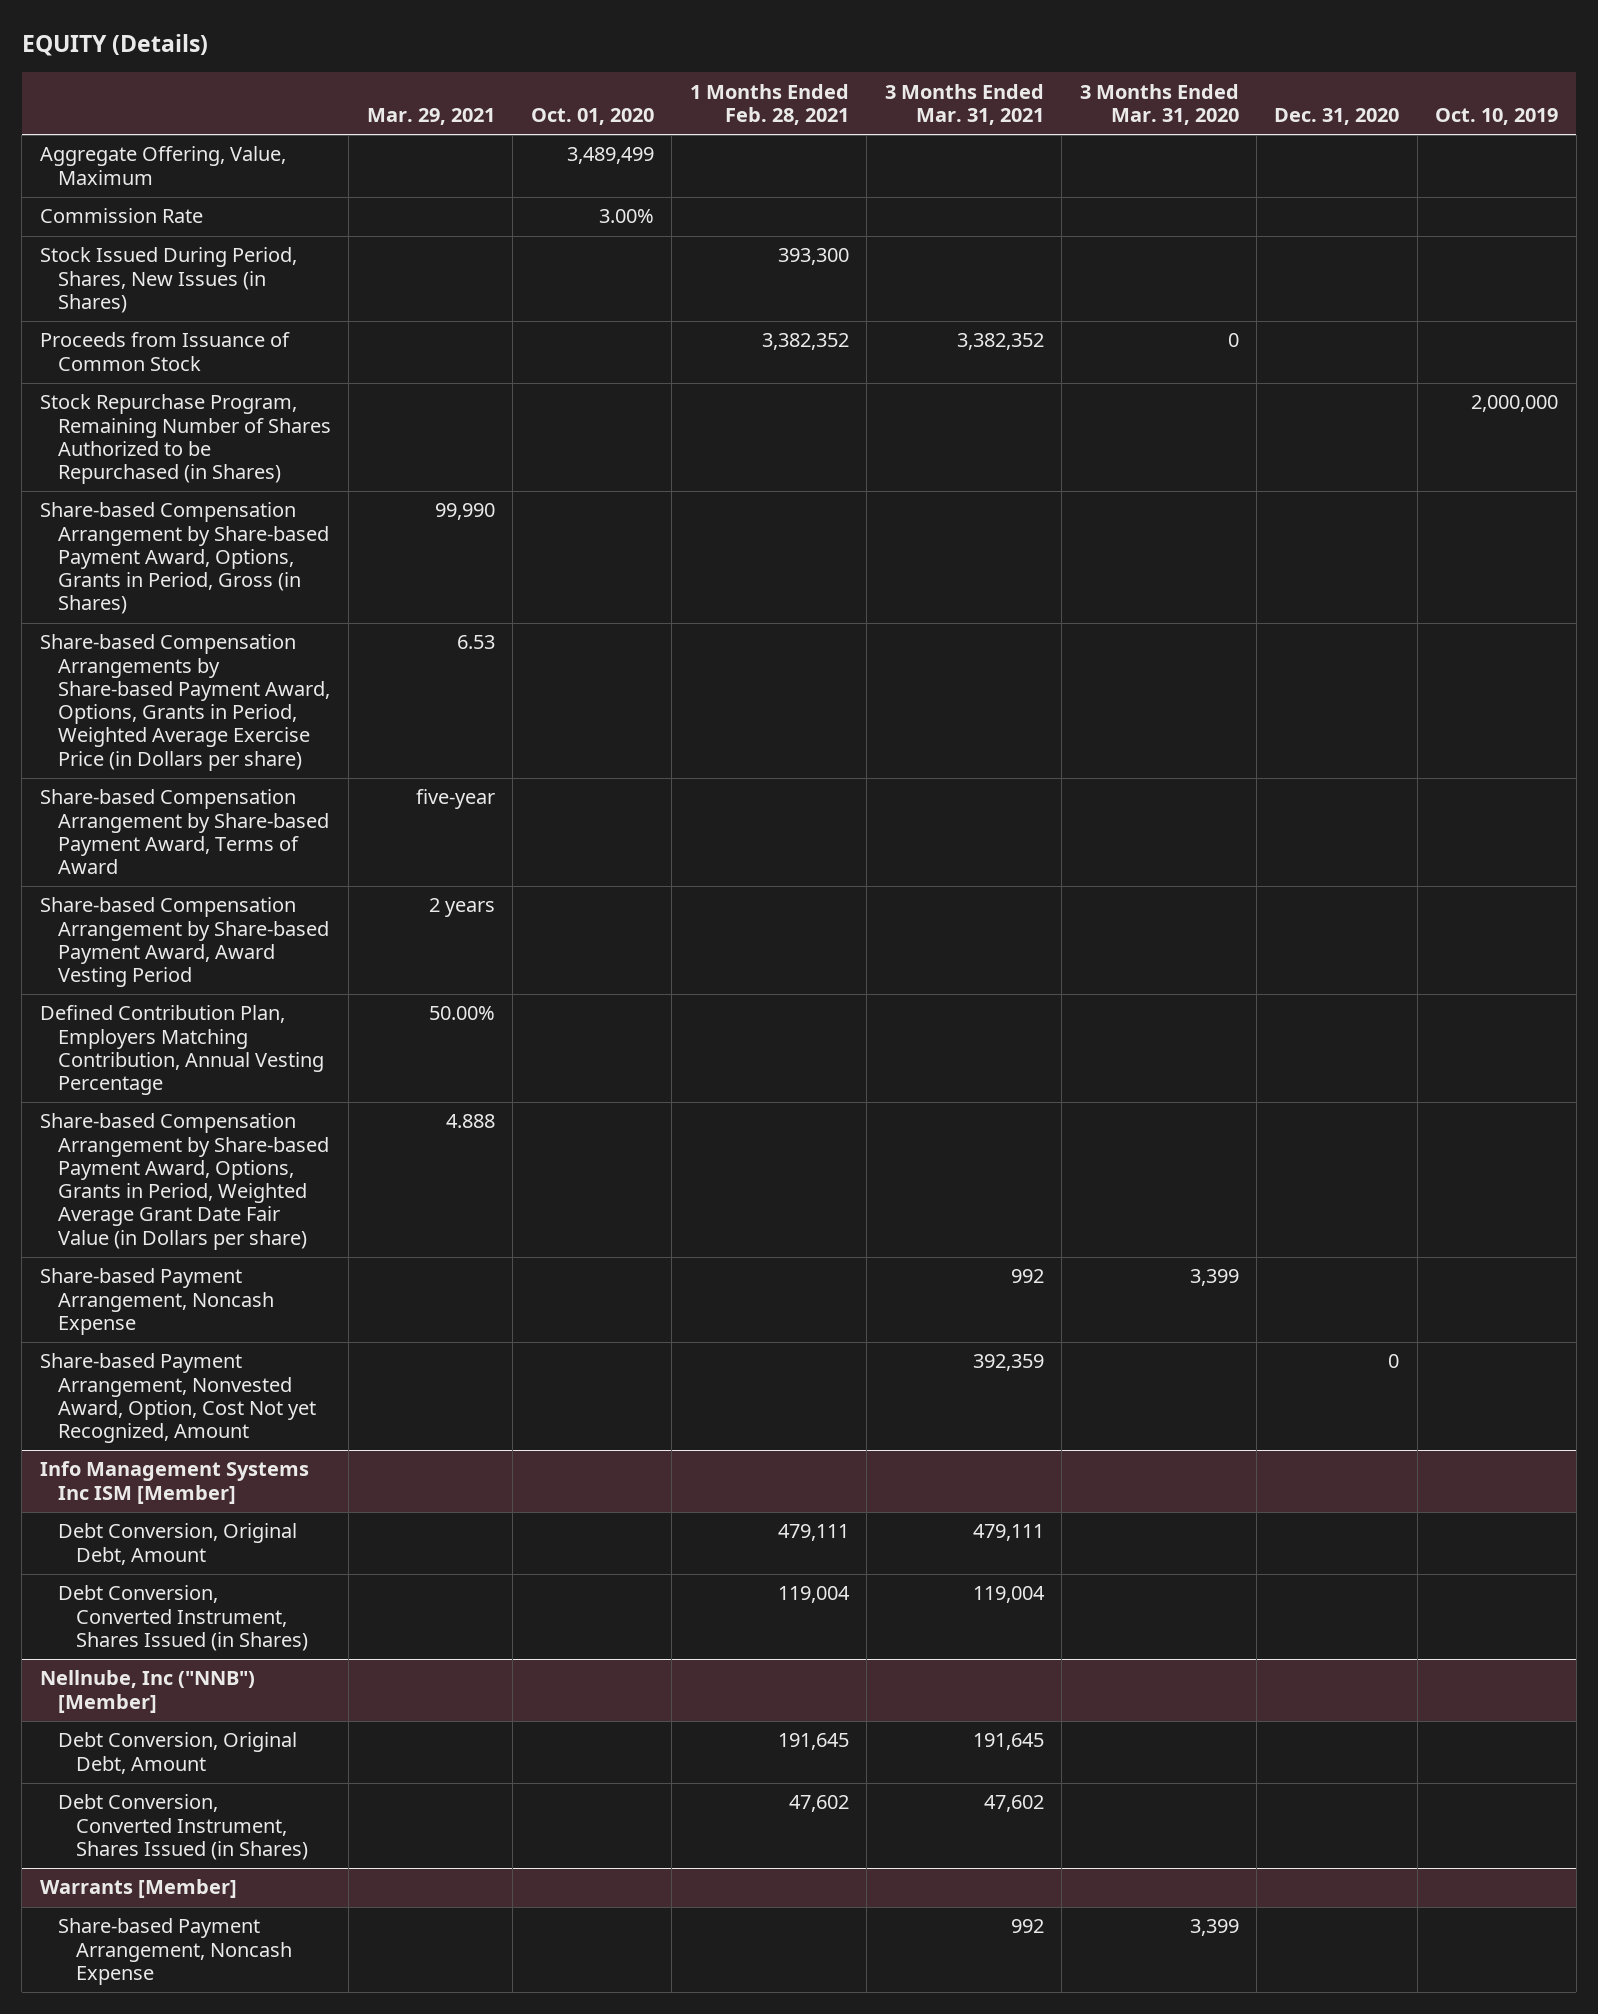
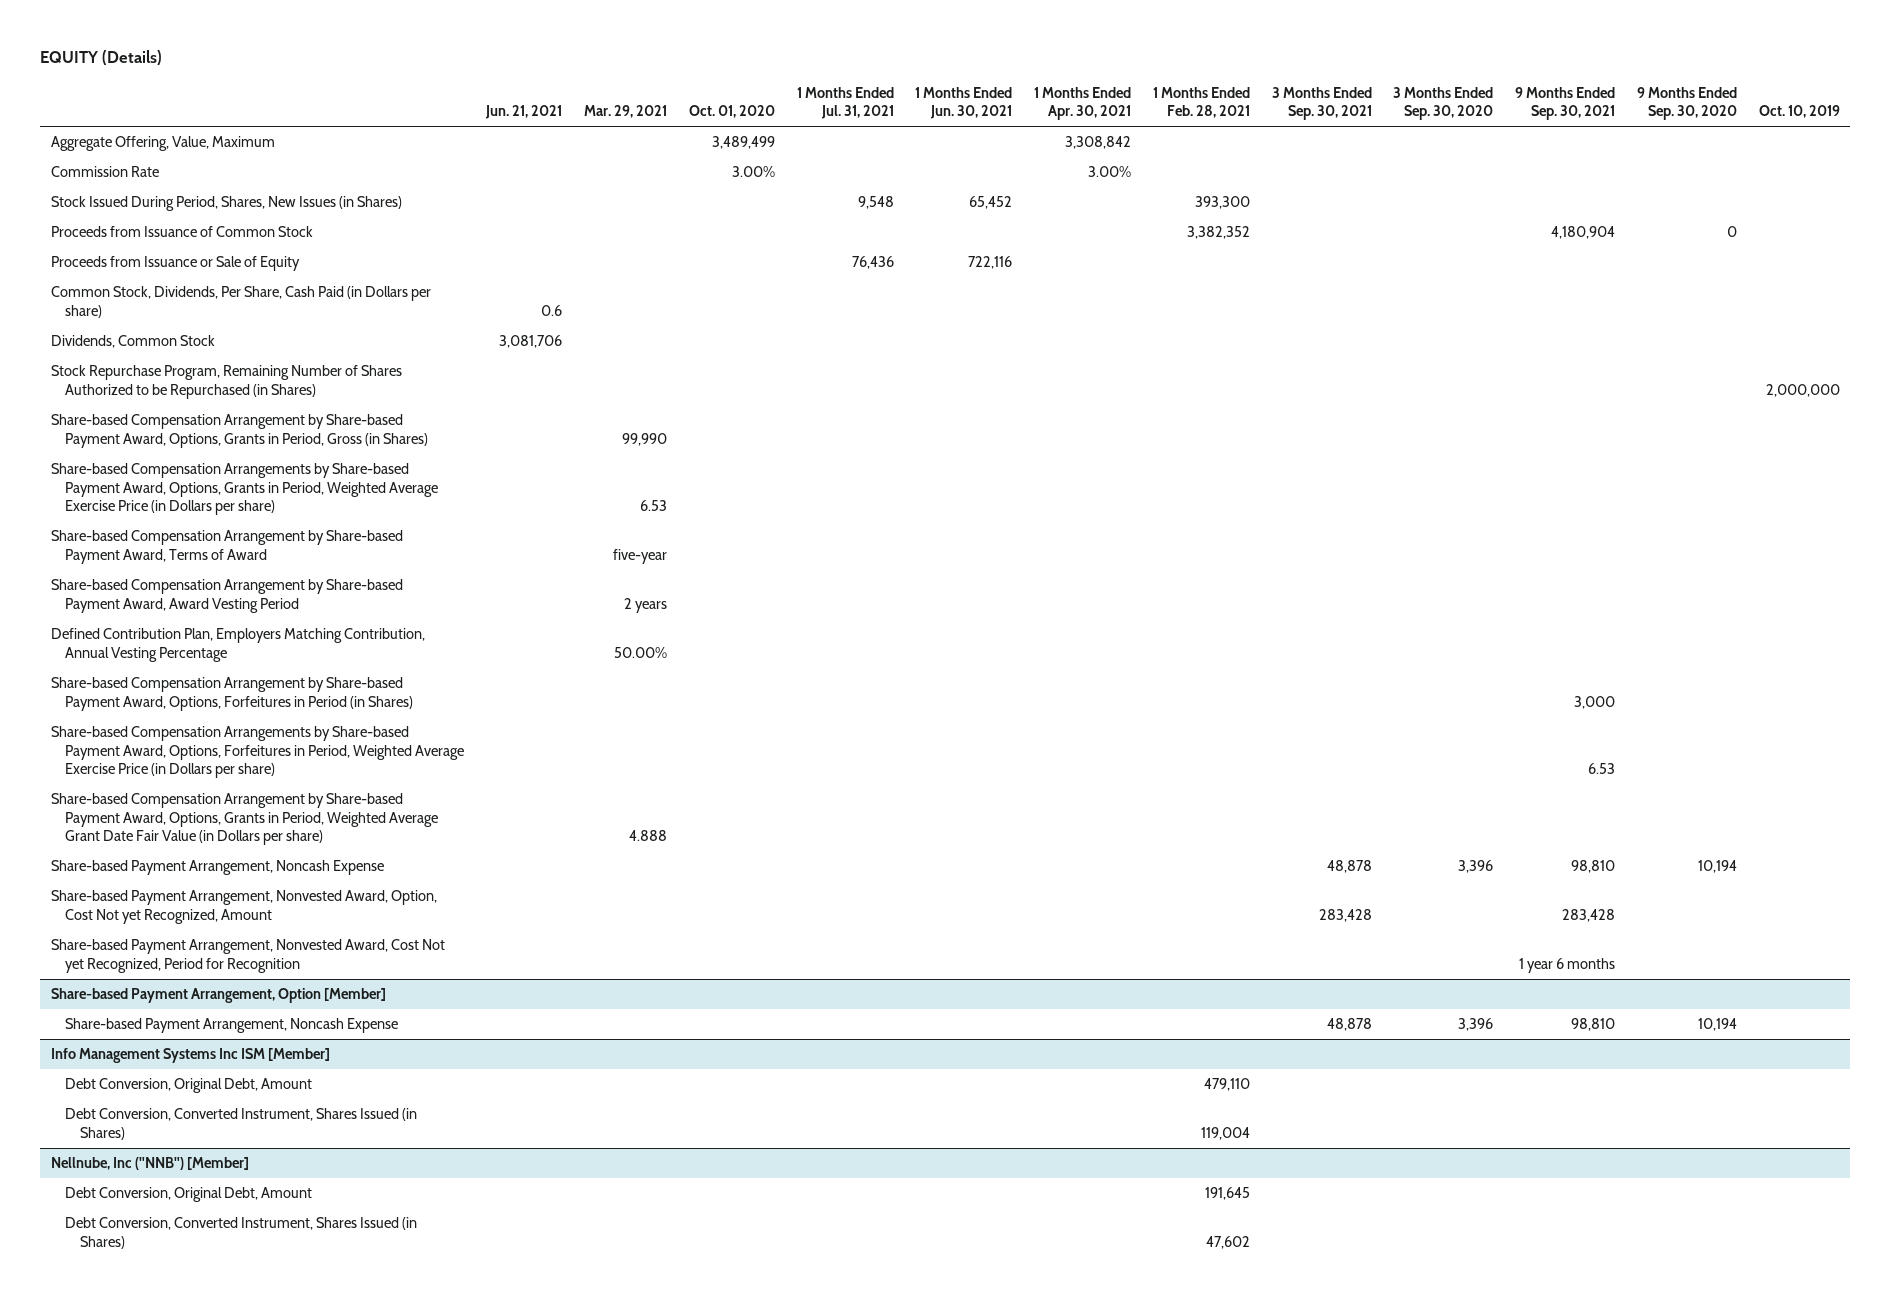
- | Mar. 29, 2021 | Oct. 01, 2020 | 1 Months Ended Feb. 28, 2021 | 3 Months Ended Mar. 31, 2021 | 3 Months Ended Mar. 31, 2020 | Dec. 31, 2020 | Oct. 10, 2019
+ | Jun. 21, 2021 | Mar. 29, 2021 | Oct. 01, 2020 | 1 Months Ended Jul. 31, 2021 | 1 Months Ended Jun. 30, 2021 | 1 Months Ended Apr. 30, 2021 | 1 Months Ended Feb. 28, 2021 | 3 Months Ended Sep. 30, 2021 | 3 Months Ended Sep. 30, 2020 | 9 Months Ended Sep. 30, 2021 | 9 Months Ended Sep. 30, 2020 | Oct. 10, 2019
+ Proceeds from Issuance or Sale of Equity | | | | 76,436 | 722,116 | | | | | | |
+ Common Stock, Dividends, Per Share, Cash Paid (in Dollars per share) | 0.6 | | | | | | | | | | |
+ Dividends, Common Stock | 3,081,706 | | | | | | | | | | |
+ Share-based Compensation Arrangement by Share-based Payment Award, Options, Forfeitures in Period (in Shares) | | | | | | | | | | 3,000 | |
+ Share-based Compensation Arrangements by Share-based Payment Award, Options, Forfeitures in Period, Weighted Average Exercise Price (in Dollars per share) | | | | | | | | | | 6.53 | |
+ Share-based Payment Arrangement, Nonvested Award, Cost Not yet Recognized, Period for Recognition | | | | | | | | | | 1 year 6 months | |
+ Share-based Payment Arrangement, Option [Member]
+ Share-based Payment Arrangement, Noncash Expense | | | | | | | | 48,878 | 3,396 | 98,810 | 10,194 |
@ Info Management Systems Inc ISM [Member]
- Debt Conversion, Original Debt, Amount | | | 479,111 | 479,111 | | |
+ Debt Conversion, Original Debt, Amount | | | | | | | 479,110 | | | | |
- Warrants [Member]
- Share-based Payment Arrangement, Noncash Expense | | | | 992 | 3,399 | |

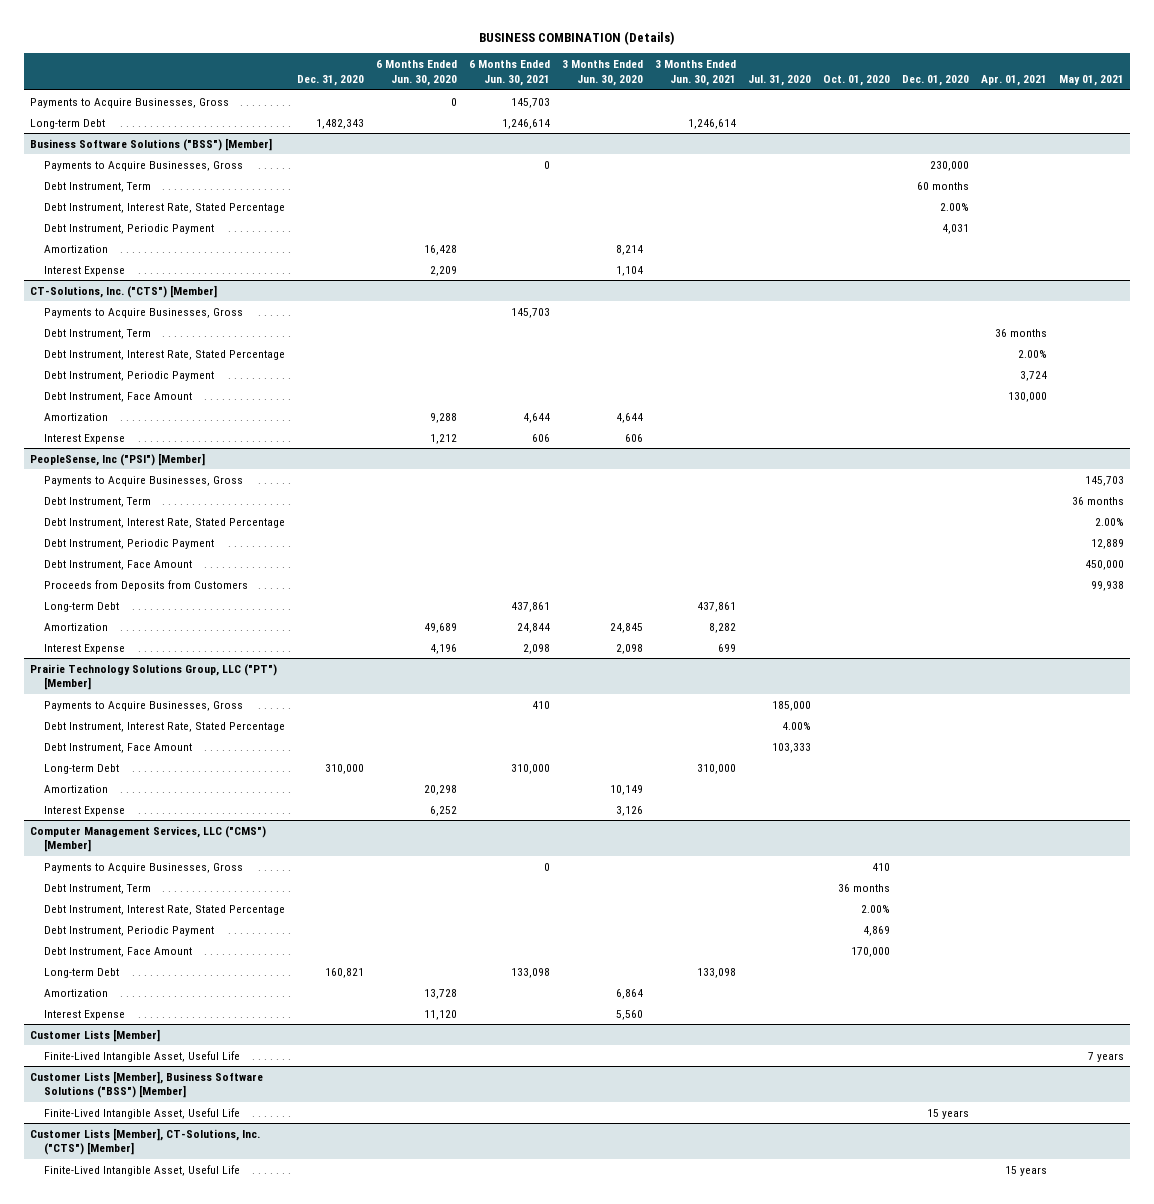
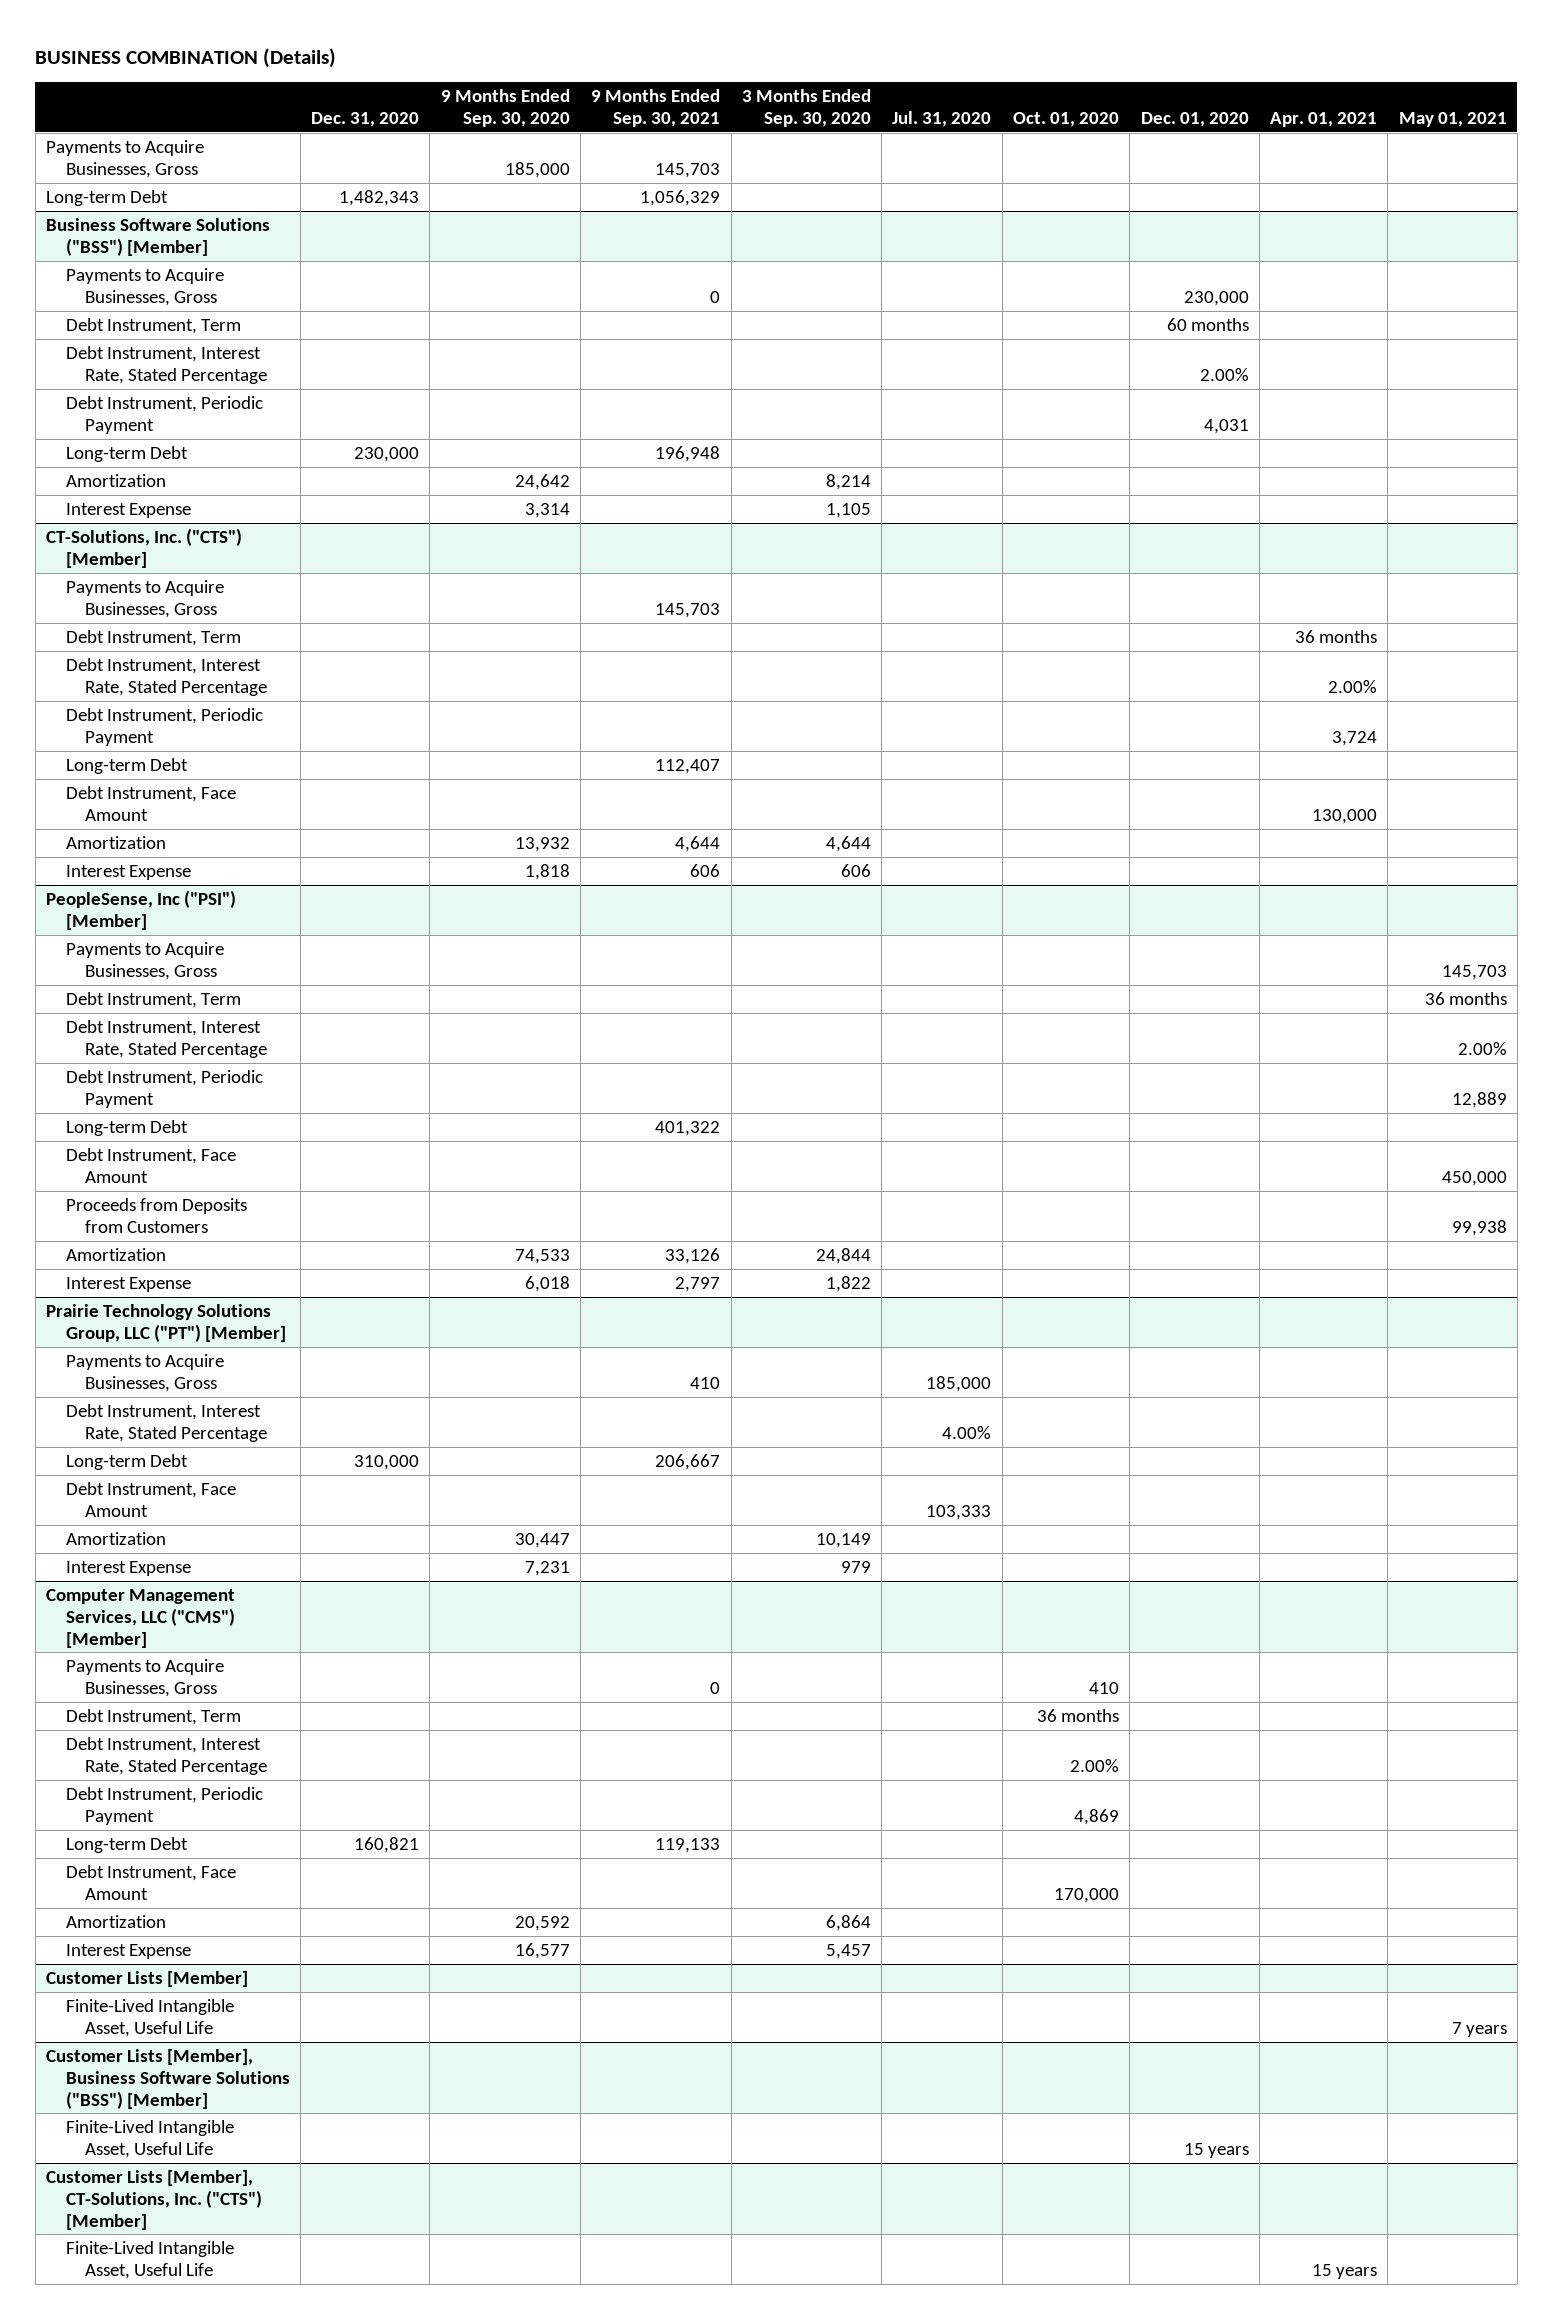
- | Dec. 31, 2020 | 6 Months Ended Jun. 30, 2020 | 6 Months Ended Jun. 30, 2021 | 3 Months Ended Jun. 30, 2020 | 3 Months Ended Jun. 30, 2021 | Jul. 31, 2020 | Oct. 01, 2020 | Dec. 01, 2020 | Apr. 01, 2021 | May 01, 2021
+ | Dec. 31, 2020 | 9 Months Ended Sep. 30, 2020 | 9 Months Ended Sep. 30, 2021 | 3 Months Ended Sep. 30, 2020 | Jul. 31, 2020 | Oct. 01, 2020 | Dec. 01, 2020 | Apr. 01, 2021 | May 01, 2021
@ Business Software Solutions ("BSS") [Member]
+ Long-term Debt | 230,000 | | 196,948 | | | | | |
@ CT-Solutions, Inc. ("CTS") [Member]
+ Long-term Debt | | | 112,407 | | | | | |
@ PeopleSense, Inc ("PSI") [Member]
moved up: Long-term Debt | | | 401,322 | | | | | |
@ Prairie Technology Solutions Group, LLC ("PT") [Member]
moved down: Debt Instrument, Face Amount | | | | | 103,333 | | | |
@ Computer Management Services, LLC ("CMS") [Member]
moved down: Debt Instrument, Face Amount | | | | | | 170,000 | | |

